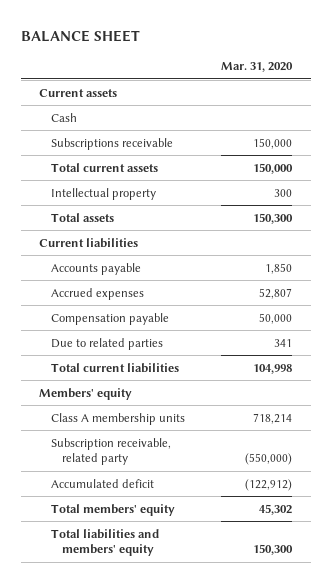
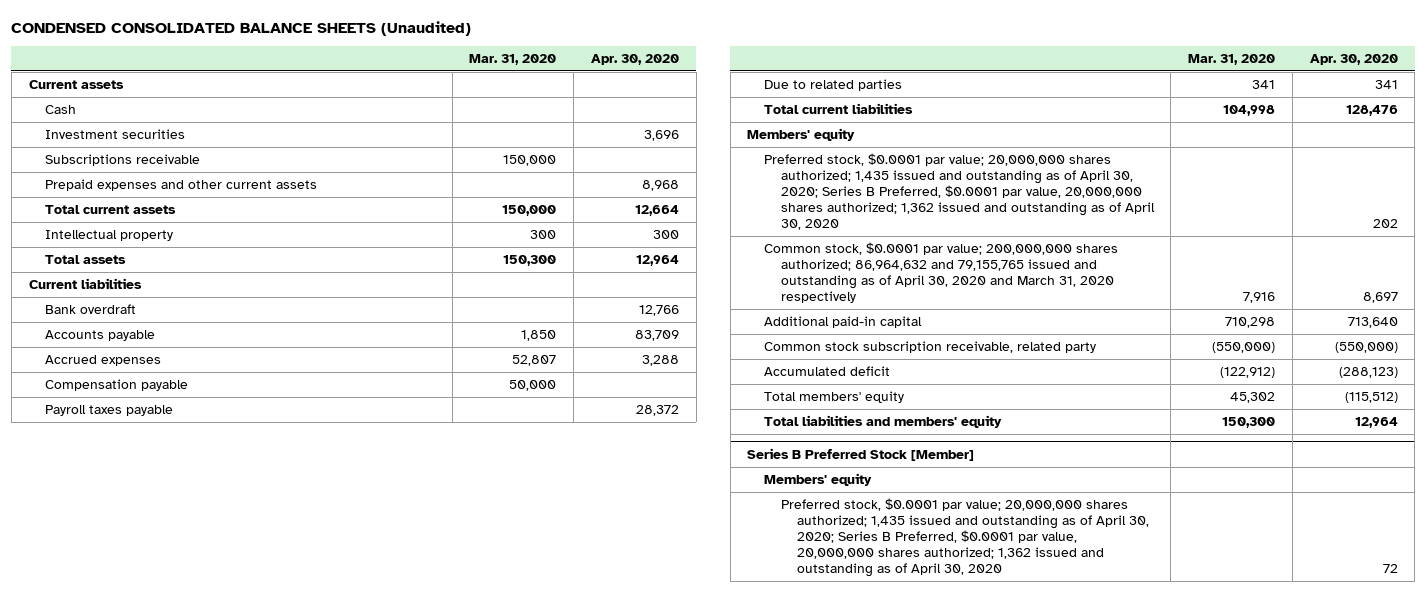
- BALANCE SHEET
+ CONDENSED CONSOLIDATED BALANCE SHEETS (Unaudited)
- | Mar. 31, 2020
+ | Mar. 31, 2020 | Apr. 30, 2020
+ Investment securities | | 3,696
+ Prepaid expenses and other current assets | | 8,968
+ Bank overdraft | | 12,766
+ Payroll taxes payable | | 28,372
- Class A membership units | 718,214
- Subscription receivable, related party | (550,000)
+ Preferred stock, $0.0001 par value; 20,000,000 shares authorized; 1,435 issued and outstanding as of April 30, 2020; Series B Preferred, $0.0001 par value, 20,000,000 shares authorized; 1,362 issued and outstanding as of April 30, 2020 | | 202
+ Common stock, $0.0001 par value; 200,000,000 shares authorized; 86,964,632 and 79,155,765 issued and outstanding as of April 30, 2020 and March 31, 2020 respectively | 7,916 | 8,697
+ Additional paid-in capital | 710,298 | 713,640
+ Common stock subscription receivable, related party | (550,000) | (550,000)
+ Series B Preferred Stock [Member]
+ Members' equity
+ Preferred stock, $0.0001 par value; 20,000,000 shares authorized; 1,435 issued and outstanding as of April 30, 2020; Series B Preferred, $0.0001 par value, 20,000,000 shares authorized; 1,362 issued and outstanding as of April 30, 2020 | | 72

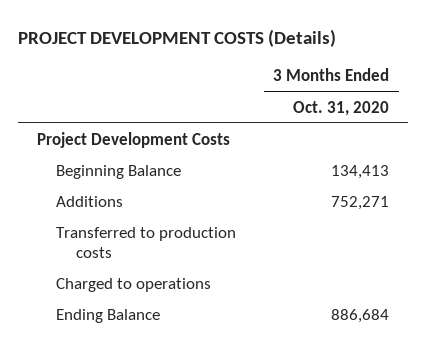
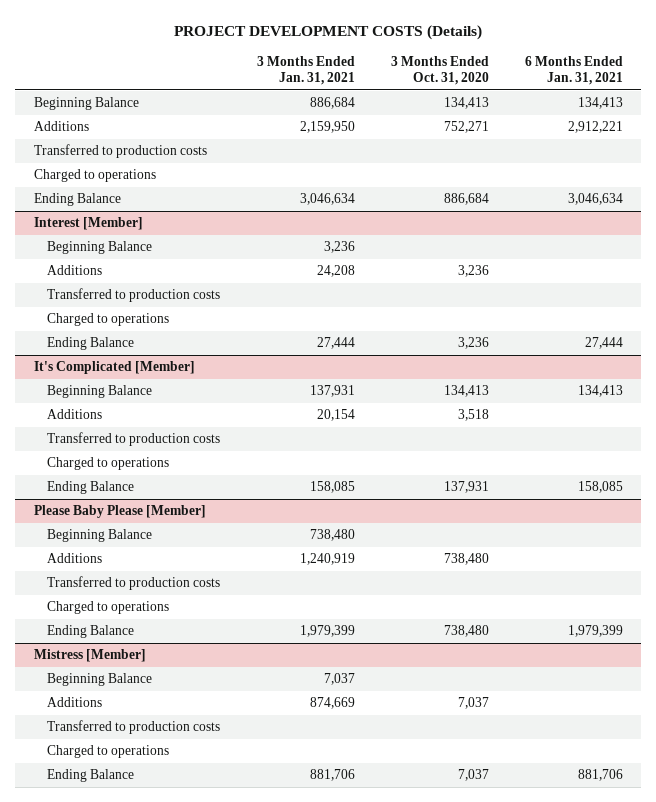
- | 3 Months Ended Oct. 31, 2020
+ | 3 Months Ended Jan. 31, 2021 | 3 Months Ended Oct. 31, 2020 | 6 Months Ended Jan. 31, 2021
- Project Development Costs
+ Interest [Member]
+ Beginning Balance | 3,236 | |
+ Additions | 24,208 | 3,236 |
+ Transferred to production costs
+ Charged to operations
+ Ending Balance | 27,444 | 3,236 | 27,444
+ It's Complicated [Member]
+ Beginning Balance | 137,931 | 134,413 | 134,413
+ Additions | 20,154 | 3,518 |
+ Transferred to production costs
+ Charged to operations
+ Ending Balance | 158,085 | 137,931 | 158,085
+ Please Baby Please [Member]
+ Beginning Balance | 738,480 | |
+ Additions | 1,240,919 | 738,480 |
+ Transferred to production costs
+ Charged to operations
+ Ending Balance | 1,979,399 | 738,480 | 1,979,399
+ Mistress [Member]
+ Beginning Balance | 7,037 | |
+ Additions | 874,669 | 7,037 |
+ Transferred to production costs
+ Charged to operations
+ Ending Balance | 881,706 | 7,037 | 881,706

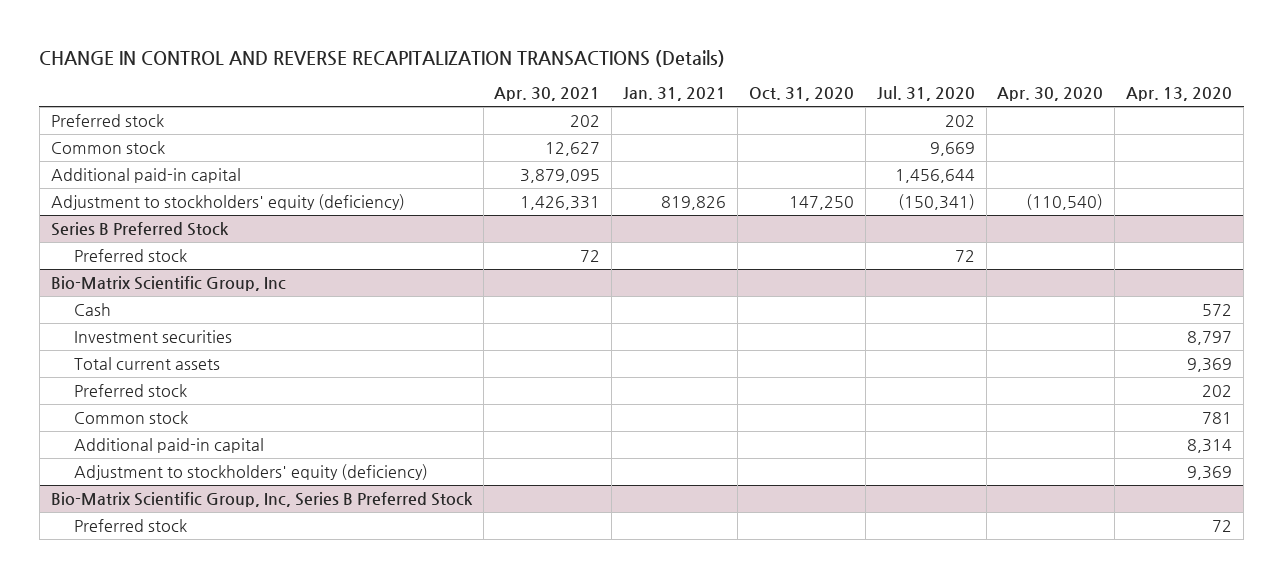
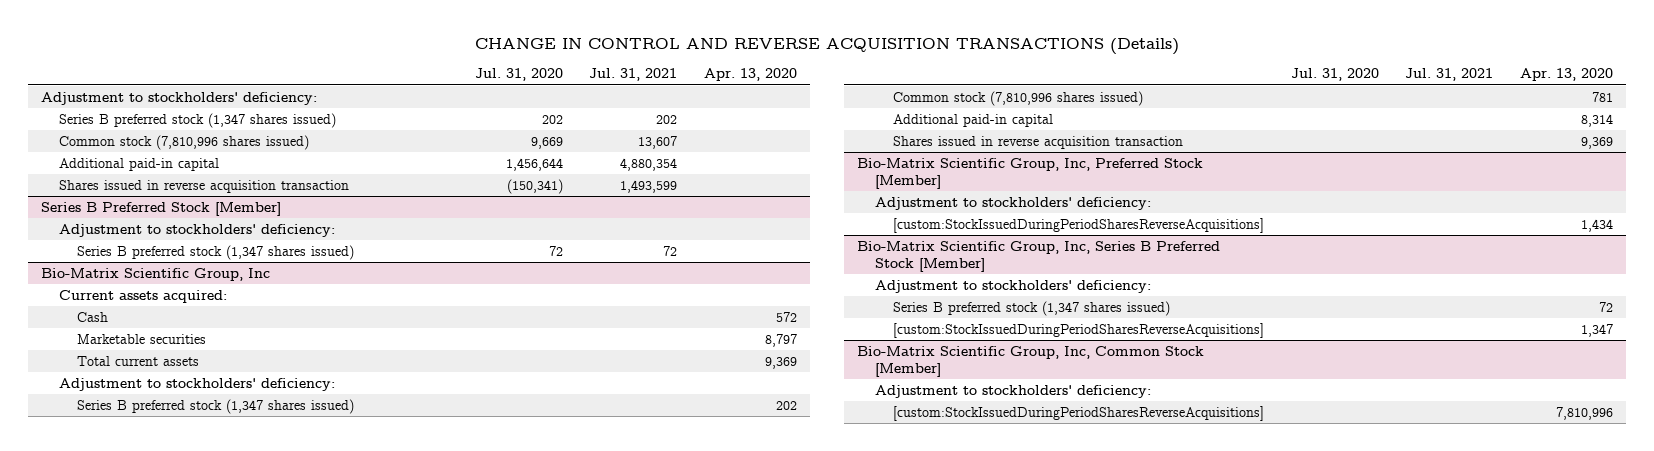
- CHANGE IN CONTROL AND REVERSE RECAPITALIZATION TRANSACTIONS (Details)
+ CHANGE IN CONTROL AND REVERSE ACQUISITION TRANSACTIONS (Details)
- | Apr. 30, 2021 | Jan. 31, 2021 | Oct. 31, 2020 | Jul. 31, 2020 | Apr. 30, 2020 | Apr. 13, 2020
+ | Jul. 31, 2020 | Jul. 31, 2021 | Apr. 13, 2020
- Preferred stock | 202 | | | 202 | |
- Common stock | 12,627 | | | 9,669 | |
+ Adjustment to stockholders' deficiency:
+ Series B preferred stock (1,347 shares issued) | 202 | 202 |
+ Common stock (7,810,996 shares issued) | 9,669 | 13,607 |
- Adjustment to stockholders' equity (deficiency) | 1,426,331 | 819,826 | 147,250 | (150,341) | (110,540) |
- Series B Preferred Stock
- Preferred stock | 72 | | | 72 | |
+ Shares issued in reverse acquisition transaction | (150,341) | 1,493,599 |
+ Series B Preferred Stock [Member]
+ Adjustment to stockholders' deficiency:
+ Series B preferred stock (1,347 shares issued) | 72 | 72 |
@ Bio-Matrix Scientific Group, Inc
+ Current assets acquired:
- Investment securities | | | | | | 8,797
+ Marketable securities | | | 8,797
- Preferred stock | | | | | | 202
- Common stock | | | | | | 781
+ Adjustment to stockholders' deficiency:
+ Series B preferred stock (1,347 shares issued) | | | 202
+ Common stock (7,810,996 shares issued) | | | 781
- Adjustment to stockholders' equity (deficiency) | | | | | | 9,369
- Bio-Matrix Scientific Group, Inc, Series B Preferred Stock
- Preferred stock | | | | | | 72
@ Bio-Matrix Scientific Group, Inc
+ Shares issued in reverse acquisition transaction | | | 9,369
+ Bio-Matrix Scientific Group, Inc, Preferred Stock [Member]
+ Adjustment to stockholders' deficiency:
+ [custom:StockIssuedDuringPeriodSharesReverseAcquisitions] | | | 1,434
+ Bio-Matrix Scientific Group, Inc, Series B Preferred Stock [Member]
+ Adjustment to stockholders' deficiency:
+ Series B preferred stock (1,347 shares issued) | | | 72
+ [custom:StockIssuedDuringPeriodSharesReverseAcquisitions] | | | 1,347
+ Bio-Matrix Scientific Group, Inc, Common Stock [Member]
+ Adjustment to stockholders' deficiency:
+ [custom:StockIssuedDuringPeriodSharesReverseAcquisitions] | | | 7,810,996

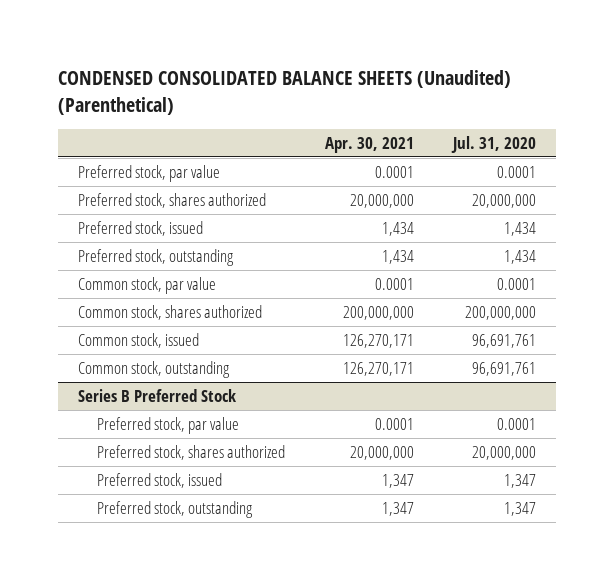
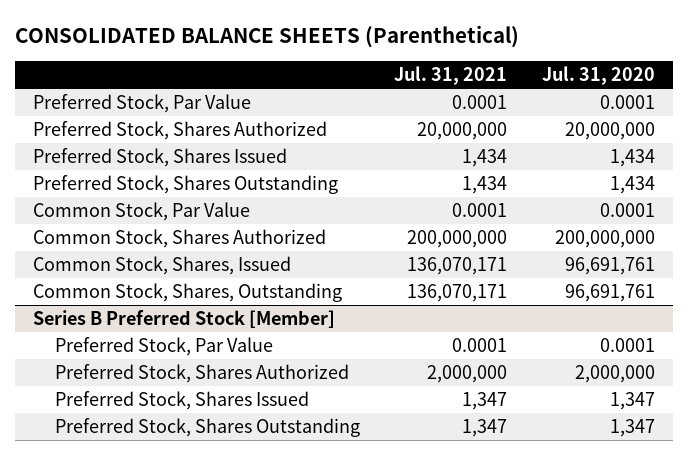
- CONDENSED CONSOLIDATED BALANCE SHEETS (Unaudited) (Parenthetical)
+ CONSOLIDATED BALANCE SHEETS (Parenthetical)
- | Apr. 30, 2021 | Jul. 31, 2020
+ | Jul. 31, 2021 | Jul. 31, 2020
- Preferred stock, par value | 0.0001 | 0.0001
- Preferred stock, shares authorized | 20,000,000 | 20,000,000
- Preferred stock, issued | 1,434 | 1,434
- Preferred stock, outstanding | 1,434 | 1,434
- Common stock, par value | 0.0001 | 0.0001
- Common stock, shares authorized | 200,000,000 | 200,000,000
- Common stock, issued | 126,270,171 | 96,691,761
- Common stock, outstanding | 126,270,171 | 96,691,761
- Series B Preferred Stock
- Preferred stock, par value | 0.0001 | 0.0001
- Preferred stock, shares authorized | 20,000,000 | 20,000,000
- Preferred stock, issued | 1,347 | 1,347
- Preferred stock, outstanding | 1,347 | 1,347
+ Preferred Stock, Par Value | 0.0001 | 0.0001
+ Preferred Stock, Shares Authorized | 20,000,000 | 20,000,000
+ Preferred Stock, Shares Issued | 1,434 | 1,434
+ Preferred Stock, Shares Outstanding | 1,434 | 1,434
+ Common Stock, Par Value | 0.0001 | 0.0001
+ Common Stock, Shares Authorized | 200,000,000 | 200,000,000
+ Common Stock, Shares, Issued | 136,070,171 | 96,691,761
+ Common Stock, Shares, Outstanding | 136,070,171 | 96,691,761
+ Series B Preferred Stock [Member]
+ Preferred Stock, Par Value | 0.0001 | 0.0001
+ Preferred Stock, Shares Authorized | 2,000,000 | 2,000,000
+ Preferred Stock, Shares Issued | 1,347 | 1,347
+ Preferred Stock, Shares Outstanding | 1,347 | 1,347

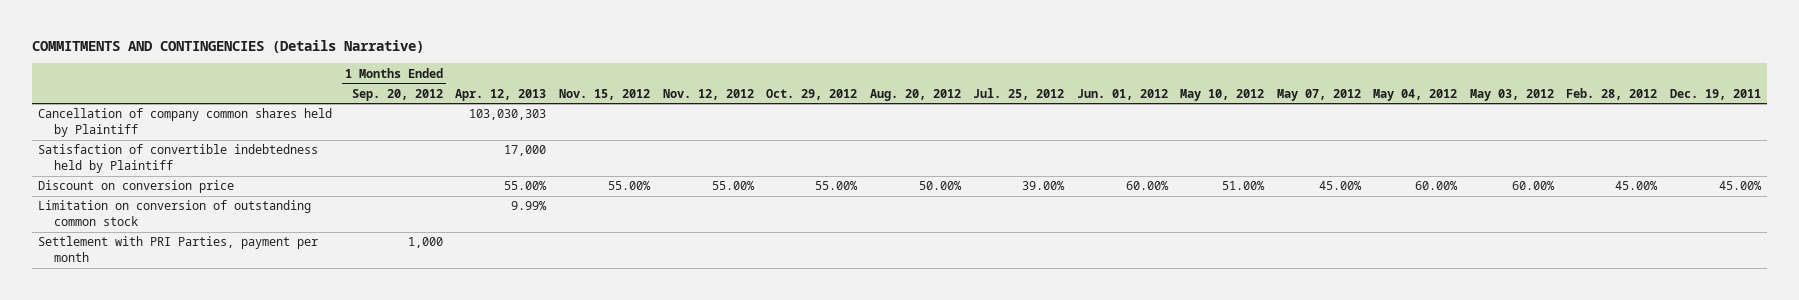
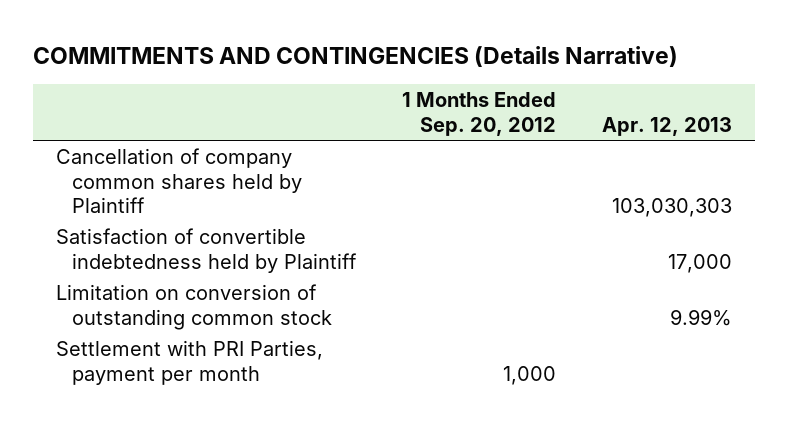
- | 1 Months Ended Sep. 20, 2012 | Apr. 12, 2013 | Nov. 15, 2012 | Nov. 12, 2012 | Oct. 29, 2012 | Aug. 20, 2012 | Jul. 25, 2012 | Jun. 01, 2012 | May 10, 2012 | May 07, 2012 | May 04, 2012 | May 03, 2012 | Feb. 28, 2012 | Dec. 19, 2011
+ | 1 Months Ended Sep. 20, 2012 | Apr. 12, 2013
- Discount on conversion price | | 55.00% | 55.00% | 55.00% | 55.00% | 50.00% | 39.00% | 60.00% | 51.00% | 45.00% | 60.00% | 60.00% | 45.00% | 45.00%

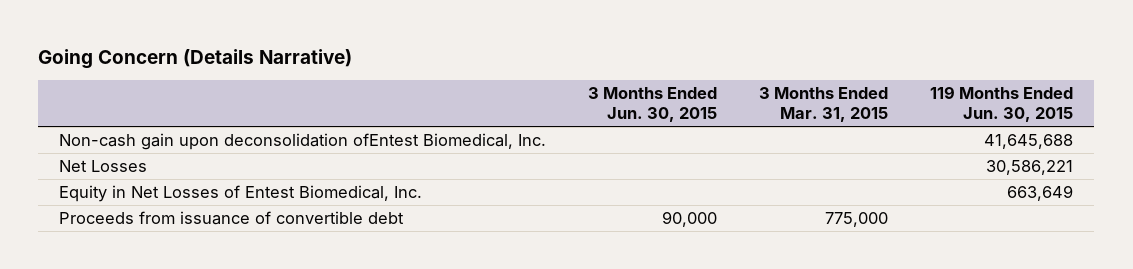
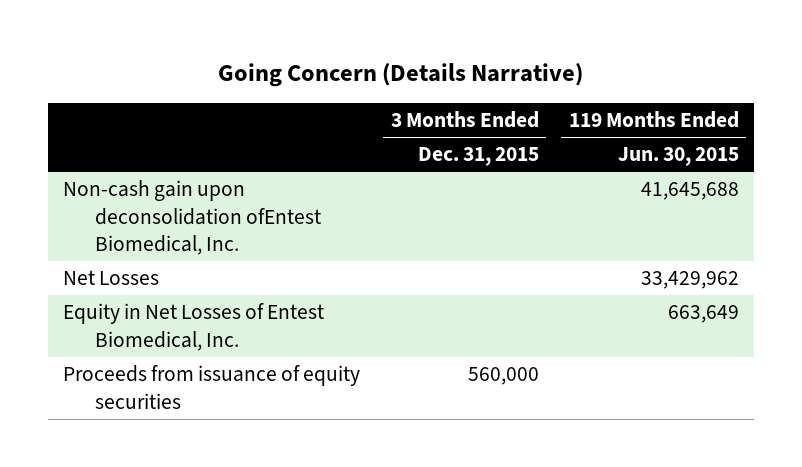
- | 3 Months Ended Jun. 30, 2015 | 3 Months Ended Mar. 31, 2015 | 119 Months Ended Jun. 30, 2015
+ | 3 Months Ended Dec. 31, 2015 | 119 Months Ended Jun. 30, 2015
- Net Losses | | | 30,586,221
+ Net Losses | | 33,429,962
- Proceeds from issuance of convertible debt | 90,000 | 775,000 |
+ Proceeds from issuance of equity securities | 560,000 |

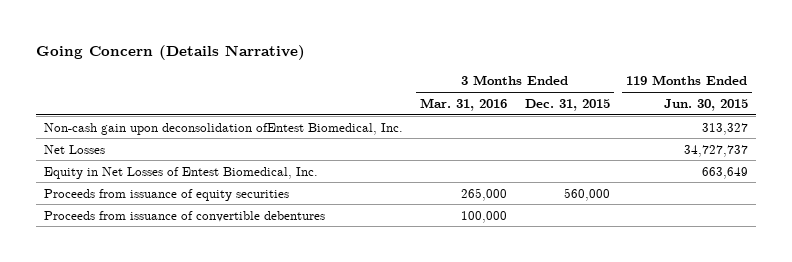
- | 3 Months Ended Dec. 31, 2015 | 119 Months Ended Jun. 30, 2015
+ | 3 Months Ended Mar. 31, 2016 | 3 Months Ended Dec. 31, 2015 | 119 Months Ended Jun. 30, 2015
- Non-cash gain upon deconsolidation ofEntest Biomedical, Inc. | | 41,645,688
- Net Losses | | 33,429,962
+ Non-cash gain upon deconsolidation ofEntest Biomedical, Inc. | | | 313,327
+ Net Losses | | | 34,727,737
+ Proceeds from issuance of convertible debentures | 100,000 | |

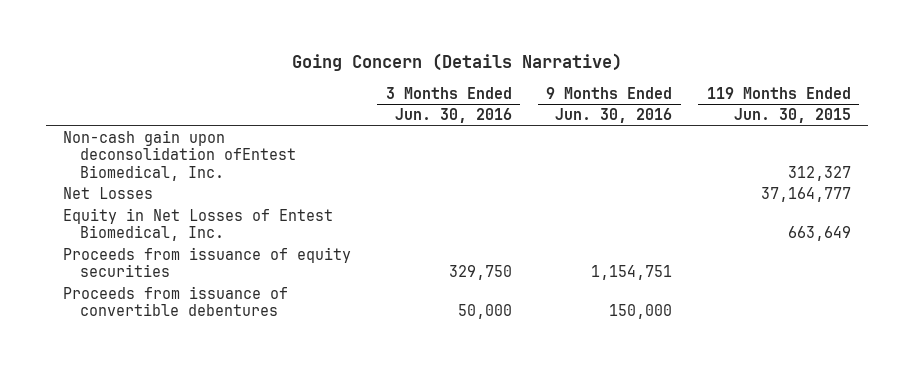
- | 3 Months Ended Mar. 31, 2016 | 3 Months Ended Dec. 31, 2015 | 119 Months Ended Jun. 30, 2015
+ | 3 Months Ended Jun. 30, 2016 | 9 Months Ended Jun. 30, 2016 | 119 Months Ended Jun. 30, 2015
- Non-cash gain upon deconsolidation ofEntest Biomedical, Inc. | | | 313,327
- Net Losses | | | 34,727,737
+ Non-cash gain upon deconsolidation ofEntest Biomedical, Inc. | | | 312,327
+ Net Losses | | | 37,164,777

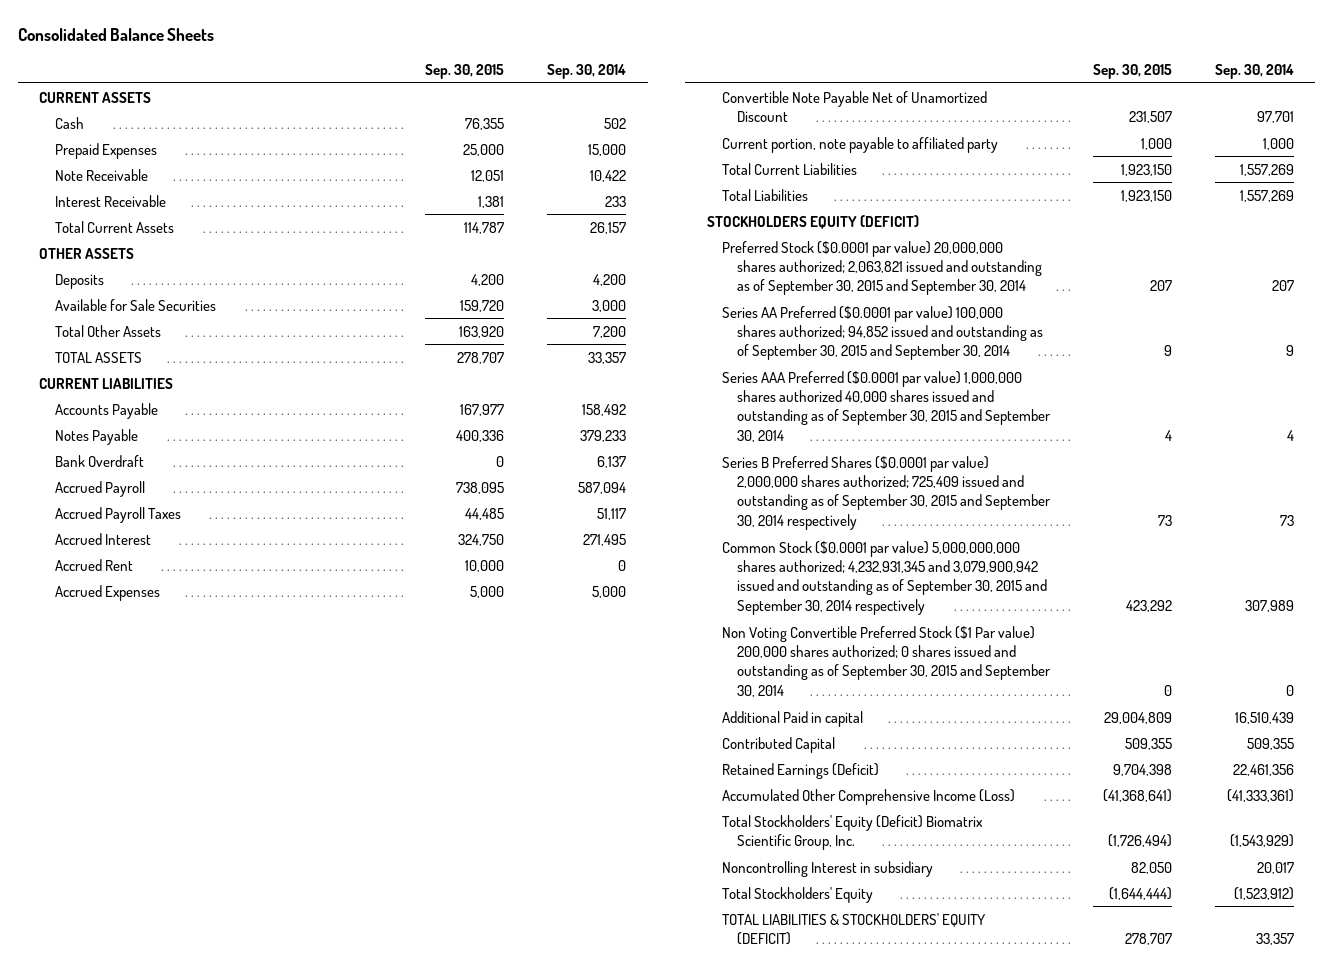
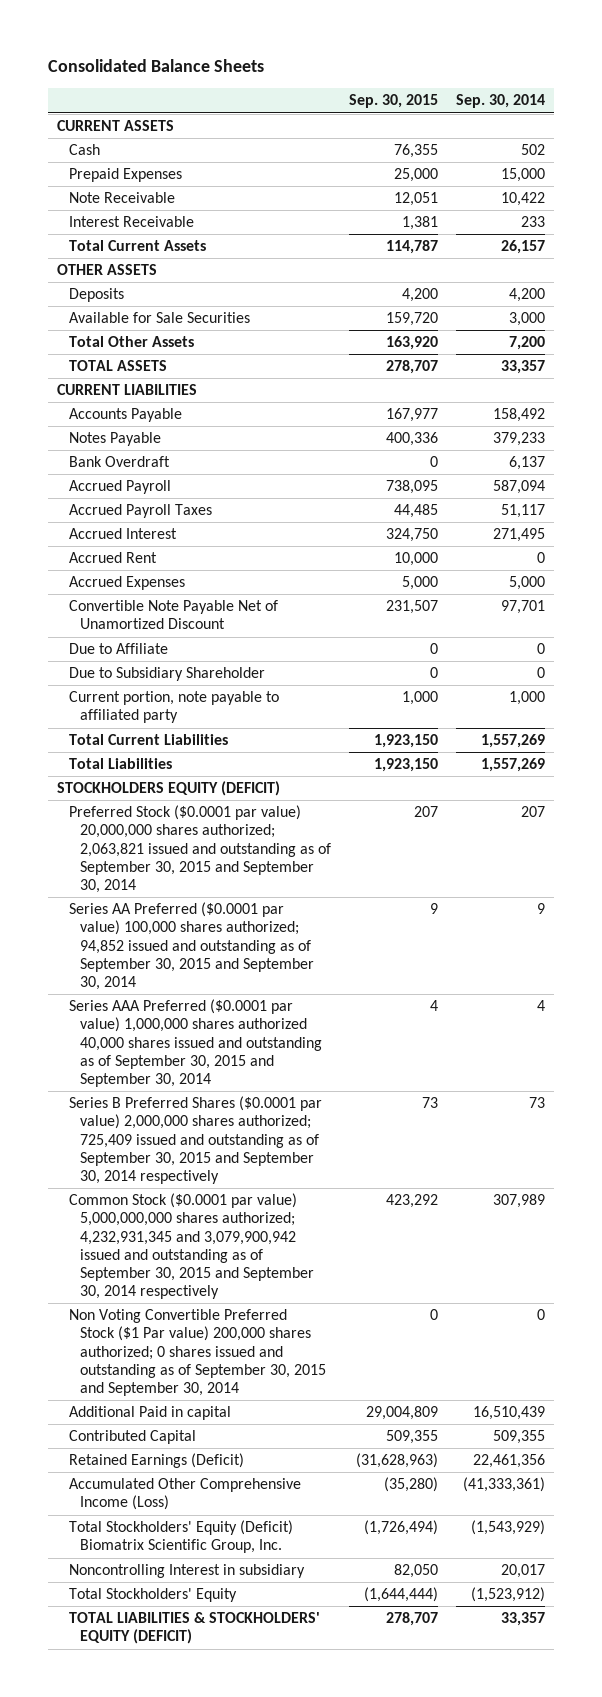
+ Due to Affiliate | 0 | 0
+ Due to Subsidiary Shareholder | 0 | 0
- Retained Earnings (Deficit) | 9,704,398 | 22,461,356
- Accumulated Other Comprehensive Income (Loss) | (41,368,641) | (41,333,361)
+ Retained Earnings (Deficit) | (31,628,963) | 22,461,356
+ Accumulated Other Comprehensive Income (Loss) | (35,280) | (41,333,361)

